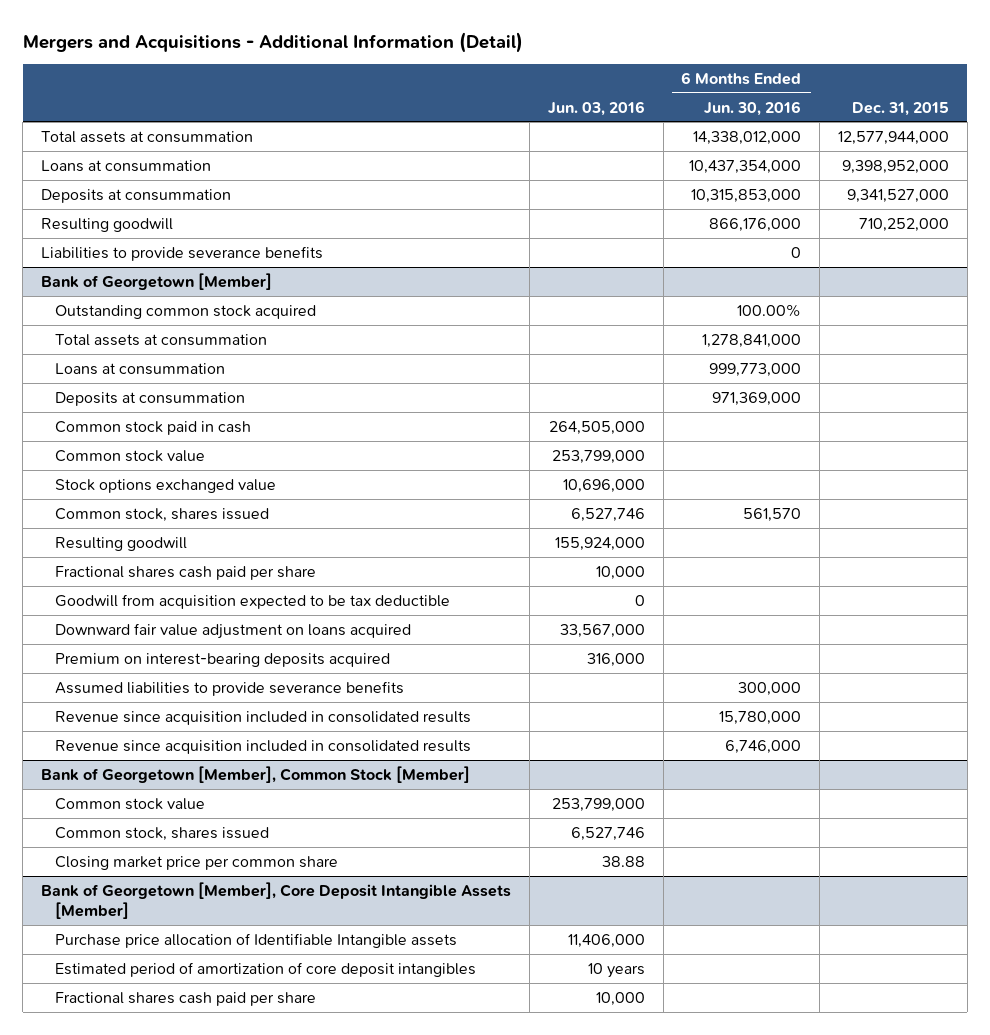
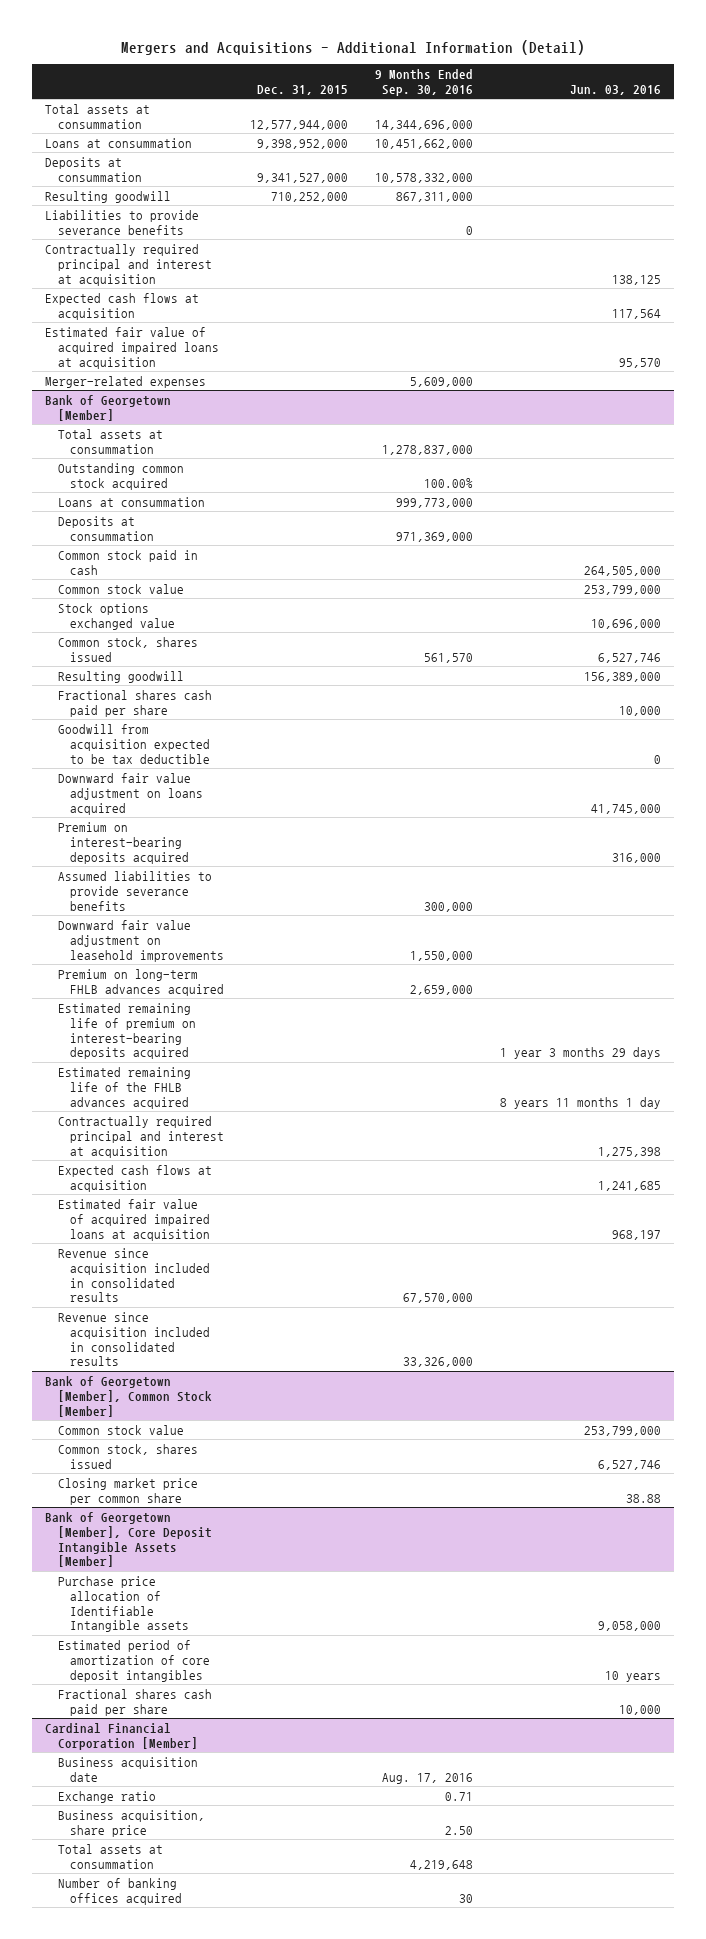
- | Jun. 03, 2016 | 6 Months Ended Jun. 30, 2016 | Dec. 31, 2015
+ | Dec. 31, 2015 | 9 Months Ended Sep. 30, 2016 | Jun. 03, 2016
+ Contractually required principal and interest at acquisition | | | 138,125
+ Expected cash flows at acquisition | | | 117,564
+ Estimated fair value of acquired impaired loans at acquisition | | | 95,570
+ Merger-related expenses | | 5,609,000 |
@ Bank of Georgetown [Member]
moved down: Outstanding common stock acquired | | 100.00% |
- Resulting goodwill | 155,924,000 | |
+ Resulting goodwill | | | 156,389,000
- Downward fair value adjustment on loans acquired | 33,567,000 | |
+ Downward fair value adjustment on loans acquired | | | 41,745,000
+ Downward fair value adjustment on leasehold improvements | | 1,550,000 |
+ Premium on long-term FHLB advances acquired | | 2,659,000 |
+ Estimated remaining life of premium on interest-bearing deposits acquired | | | 1 year 3 months 29 days
+ Estimated remaining life of the FHLB advances acquired | | | 8 years 11 months 1 day
+ Contractually required principal and interest at acquisition | | | 1,275,398
+ Expected cash flows at acquisition | | | 1,241,685
+ Estimated fair value of acquired impaired loans at acquisition | | | 968,197
@ Bank of Georgetown [Member], Core Deposit Intangible Assets [Member]
- Purchase price allocation of Identifiable Intangible assets | 11,406,000 | |
+ Purchase price allocation of Identifiable Intangible assets | | | 9,058,000
+ Cardinal Financial Corporation [Member]
+ Business acquisition date | | Aug. 17, 2016 |
+ Exchange ratio | | 0.71 |
+ Business acquisition, share price | | 2.50 |
+ Total assets at consummation | | 4,219,648 |
+ Number of banking offices acquired | | 30 |

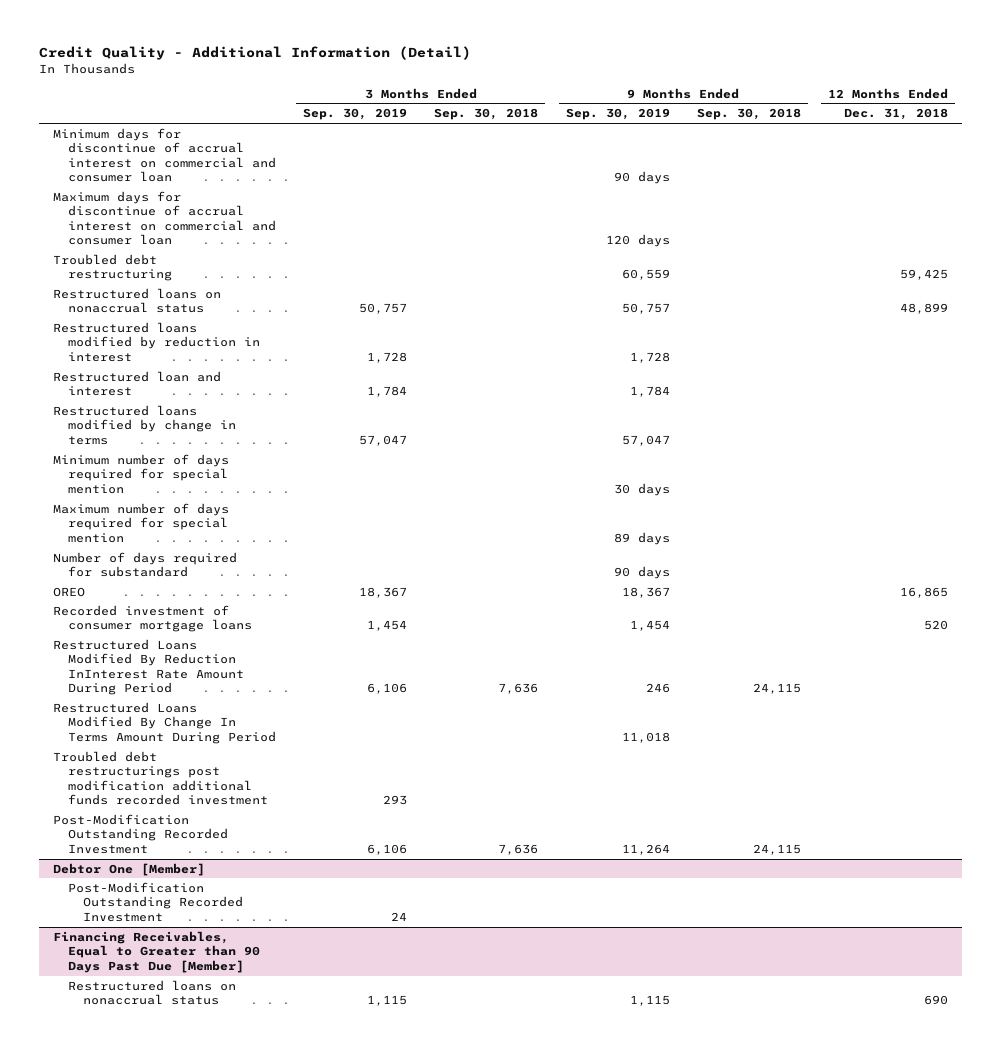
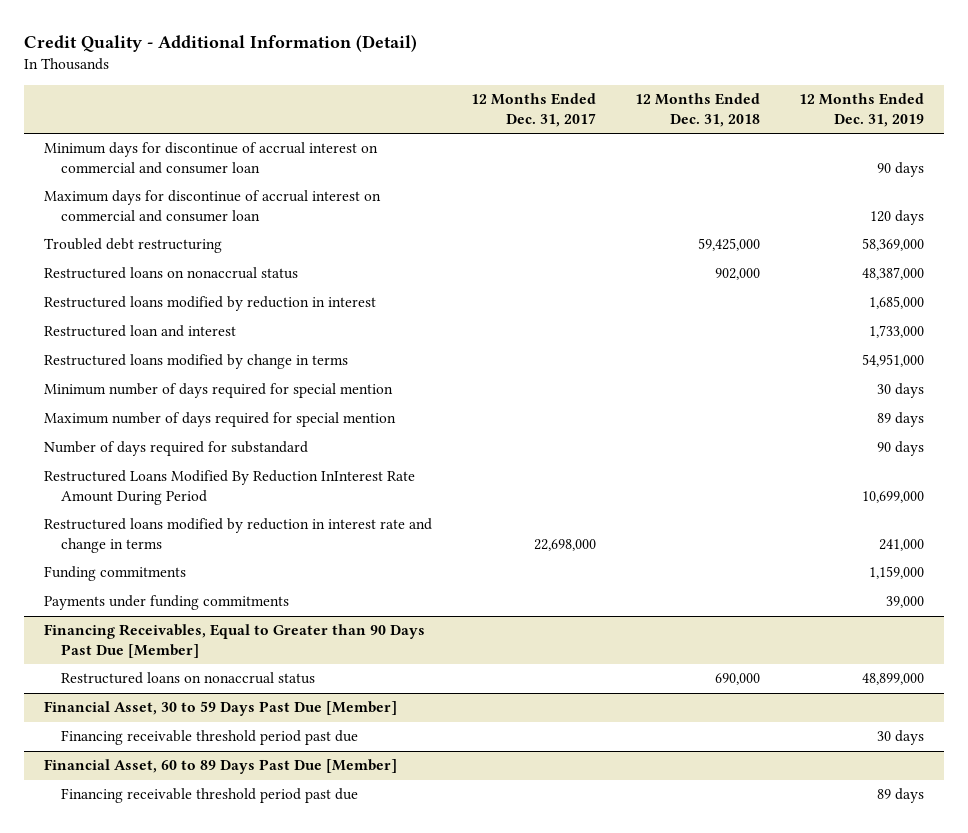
- | 3 Months Ended Sep. 30, 2019 | 3 Months Ended Sep. 30, 2018 | 9 Months Ended Sep. 30, 2019 | 9 Months Ended Sep. 30, 2018 | 12 Months Ended Dec. 31, 2018
+ | 12 Months Ended Dec. 31, 2017 | 12 Months Ended Dec. 31, 2018 | 12 Months Ended Dec. 31, 2019
- Troubled debt restructuring | | | 60,559 | | 59,425
- Restructured loans on nonaccrual status | 50,757 | | 50,757 | | 48,899
+ Troubled debt restructuring | | 59,425,000 | 58,369,000
+ Restructured loans on nonaccrual status | | 902,000 | 48,387,000
- OREO | 18,367 | | 18,367 | | 16,865
- Recorded investment of consumer mortgage loans | 1,454 | | 1,454 | | 520
- Restructured Loans Modified By Change In Terms Amount During Period | | | 11,018 | |
- Troubled debt restructurings post modification additional funds recorded investment | 293 | | | |
- Post-Modification Outstanding Recorded Investment | 6,106 | 7,636 | 11,264 | 24,115 |
- Debtor One [Member]
- Post-Modification Outstanding Recorded Investment | 24 | | | |
+ Restructured loans modified by reduction in interest rate and change in terms | 22,698,000 | | 241,000
+ Funding commitments | | | 1,159,000
+ Payments under funding commitments | | | 39,000
@ Financing Receivables, Equal to Greater than 90 Days Past Due [Member]
- Restructured loans on nonaccrual status | 1,115 | | 1,115 | | 690
+ Restructured loans on nonaccrual status | | 690,000 | 48,899,000
+ Financial Asset, 30 to 59 Days Past Due [Member]
+ Financing receivable threshold period past due | | | 30 days
+ Financial Asset, 60 to 89 Days Past Due [Member]
+ Financing receivable threshold period past due | | | 89 days

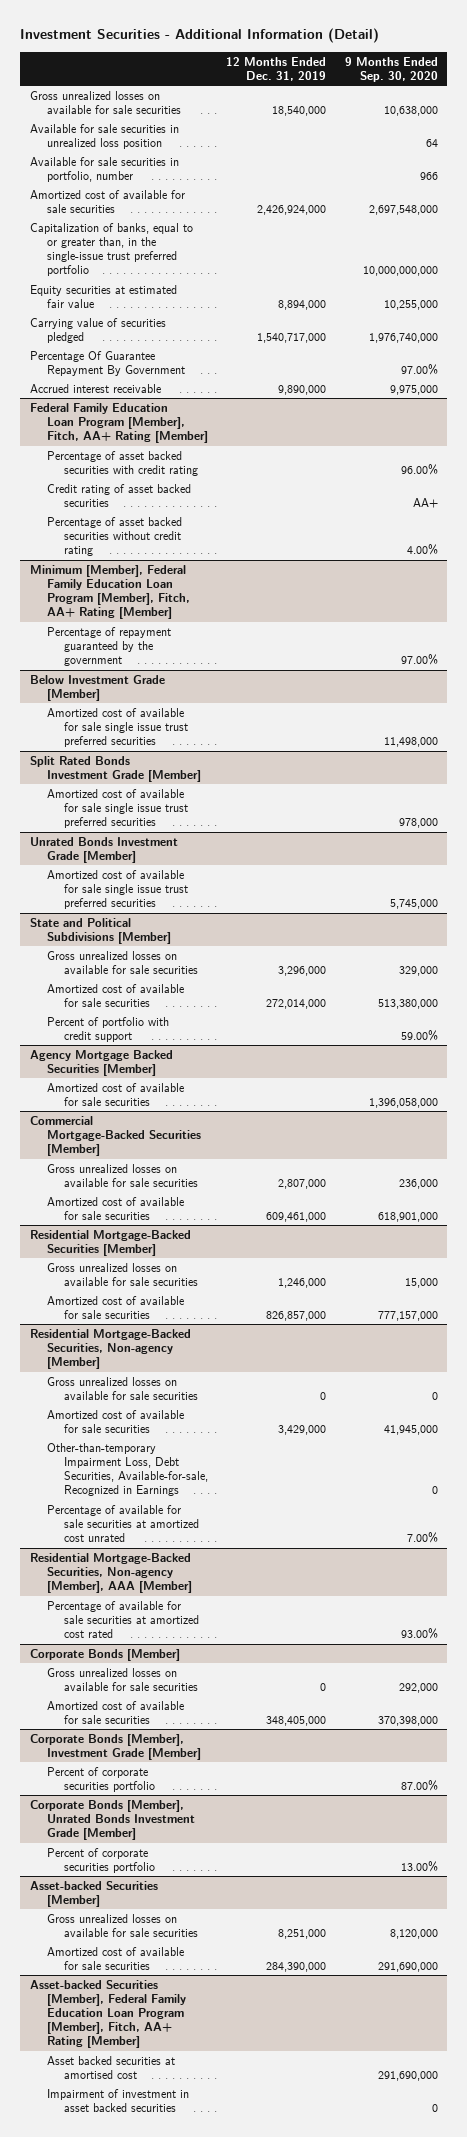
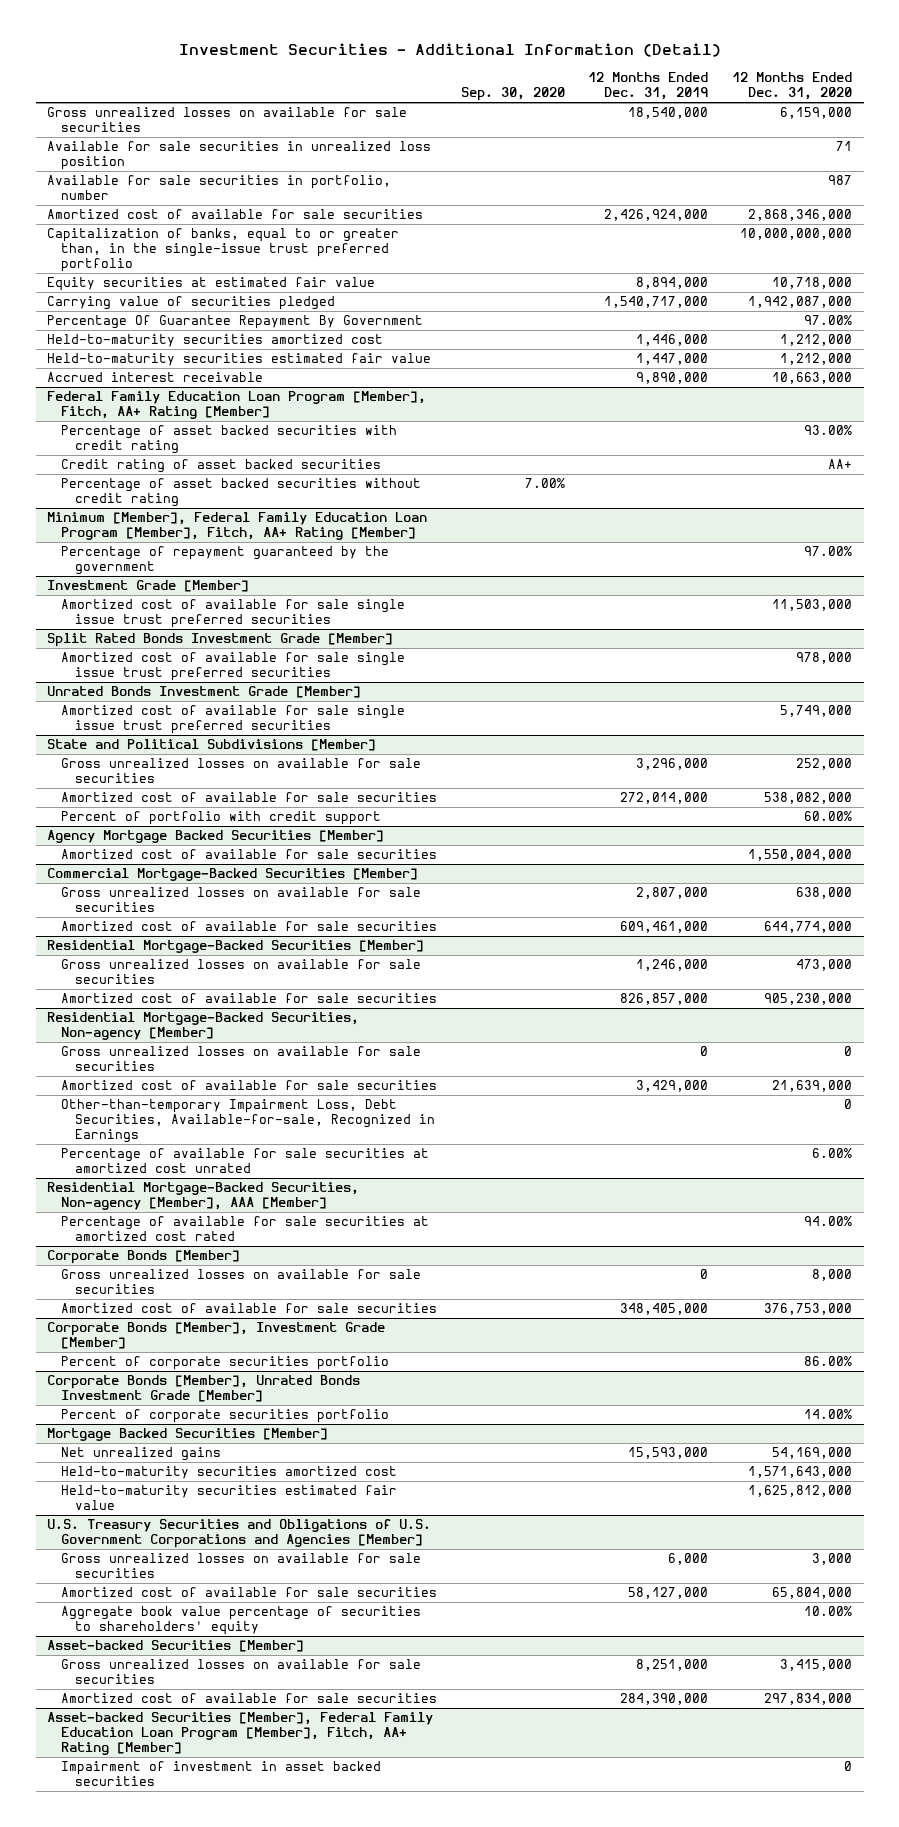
- | 12 Months Ended Dec. 31, 2019 | 9 Months Ended Sep. 30, 2020
+ | Sep. 30, 2020 | 12 Months Ended Dec. 31, 2019 | 12 Months Ended Dec. 31, 2020
+ Held-to-maturity securities amortized cost | | 1,446,000 | 1,212,000
+ Held-to-maturity securities estimated fair value | | 1,447,000 | 1,212,000
- Below Investment Grade [Member]
- Amortized cost of available for sale single issue trust preferred securities | | 11,498,000
+ Investment Grade [Member]
+ Amortized cost of available for sale single issue trust preferred securities | | | 11,503,000
+ Mortgage Backed Securities [Member]
+ Net unrealized gains | | 15,593,000 | 54,169,000
+ Held-to-maturity securities amortized cost | | | 1,571,643,000
+ Held-to-maturity securities estimated fair value | | | 1,625,812,000
+ U.S. Treasury Securities and Obligations of U.S. Government Corporations and Agencies [Member]
+ Gross unrealized losses on available for sale securities | | 6,000 | 3,000
+ Amortized cost of available for sale securities | | 58,127,000 | 65,804,000
+ Aggregate book value percentage of securities to shareholders' equity | | | 10.00%
@ Asset-backed Securities [Member], Federal Family Education Loan Program [Member], Fitch, AA+ Rating [Member]
- Asset backed securities at amortised cost | | 291,690,000

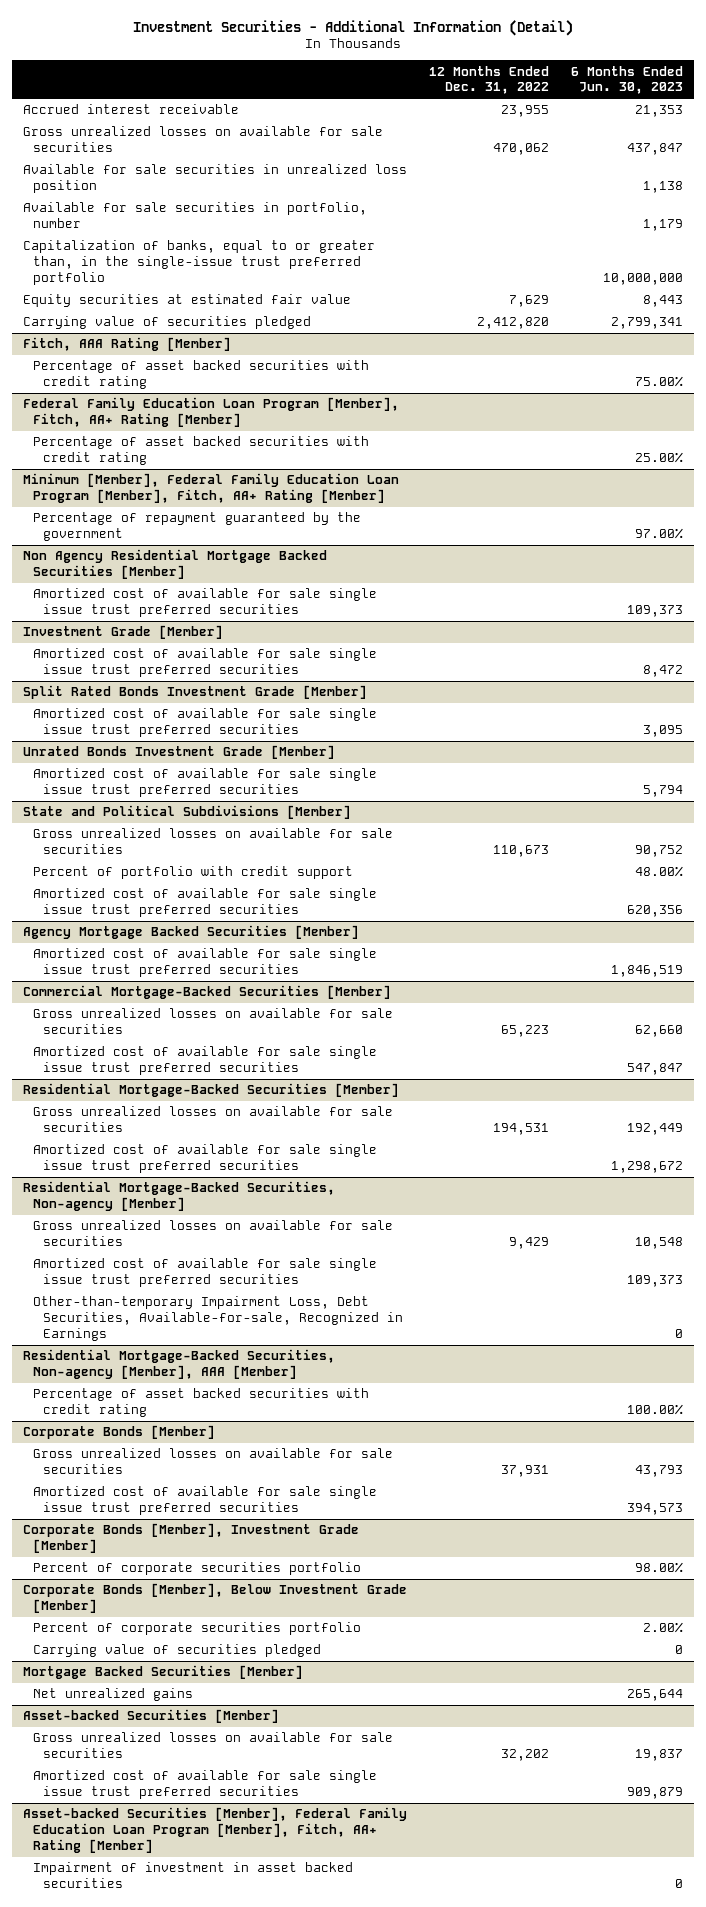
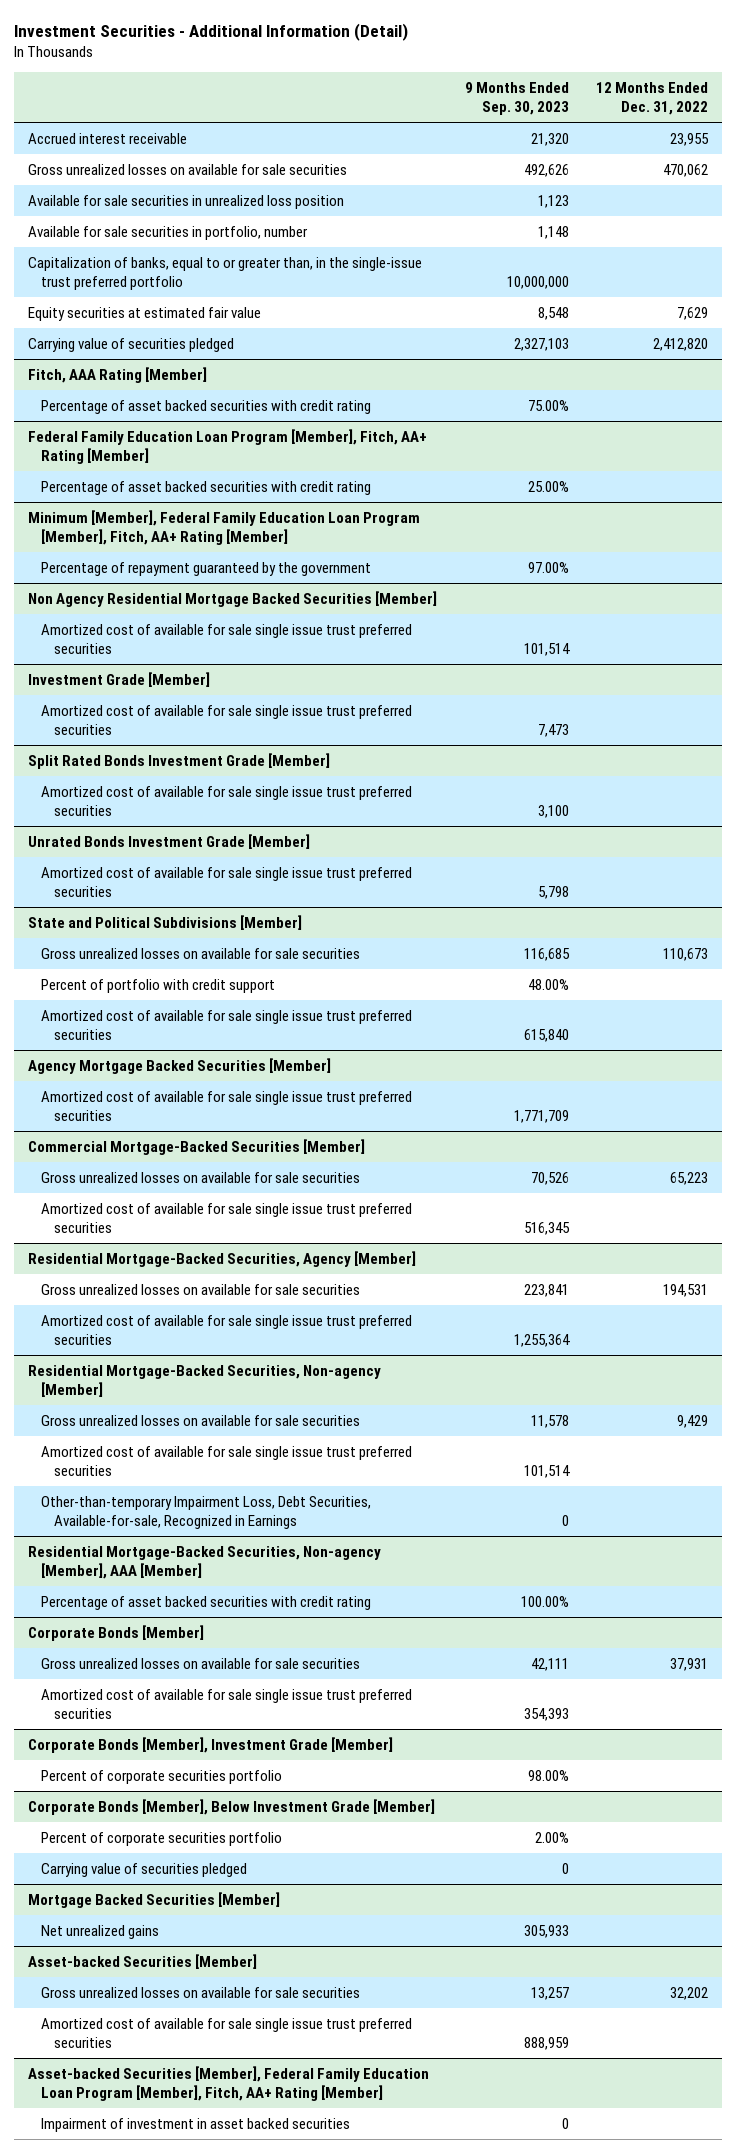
- | 12 Months Ended Dec. 31, 2022 | 6 Months Ended Jun. 30, 2023
+ | 9 Months Ended Sep. 30, 2023 | 12 Months Ended Dec. 31, 2022
- Residential Mortgage-Backed Securities [Member]
+ Residential Mortgage-Backed Securities, Agency [Member]

